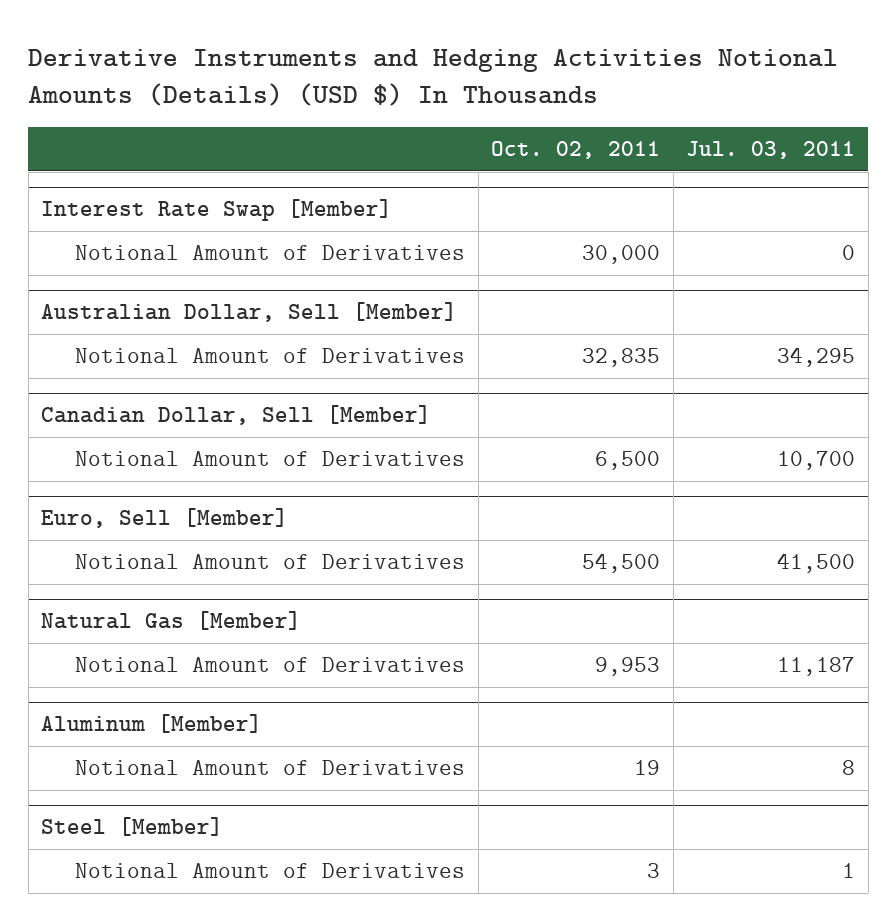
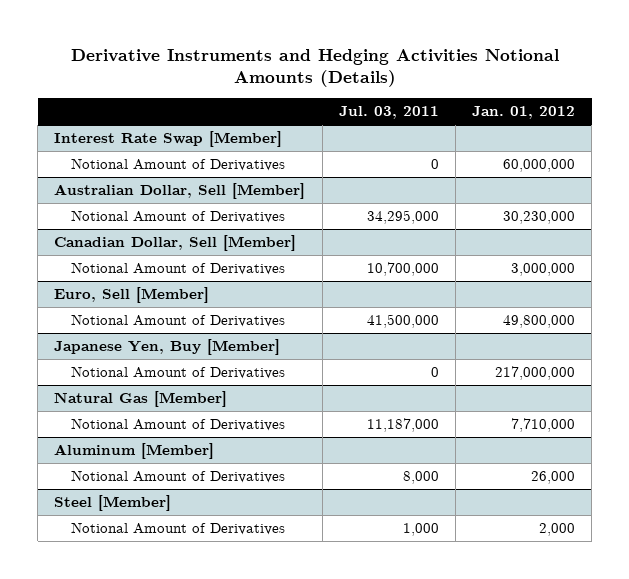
- Derivative Instruments and Hedging Activities Notional Amounts (Details) (USD $) In Thousands
+ Derivative Instruments and Hedging Activities Notional Amounts (Details)
- | Oct. 02, 2011 | Jul. 03, 2011
+ | Jul. 03, 2011 | Jan. 01, 2012
@ Australian Dollar, Sell [Member]
- Notional Amount of Derivatives | 32,835 | 34,295
+ Notional Amount of Derivatives | 34,295,000 | 30,230,000
@ Canadian Dollar, Sell [Member]
- Notional Amount of Derivatives | 6,500 | 10,700
+ Notional Amount of Derivatives | 10,700,000 | 3,000,000
@ Euro, Sell [Member]
- Notional Amount of Derivatives | 54,500 | 41,500
+ Notional Amount of Derivatives | 41,500,000 | 49,800,000
+ Japanese Yen, Buy [Member]
+ Notional Amount of Derivatives | 0 | 217,000,000
@ Natural Gas [Member]
- Notional Amount of Derivatives | 9,953 | 11,187
+ Notional Amount of Derivatives | 11,187,000 | 7,710,000
@ Aluminum [Member]
- Notional Amount of Derivatives | 19 | 8
+ Notional Amount of Derivatives | 8,000 | 26,000
@ Steel [Member]
- Notional Amount of Derivatives | 3 | 1
+ Notional Amount of Derivatives | 1,000 | 2,000

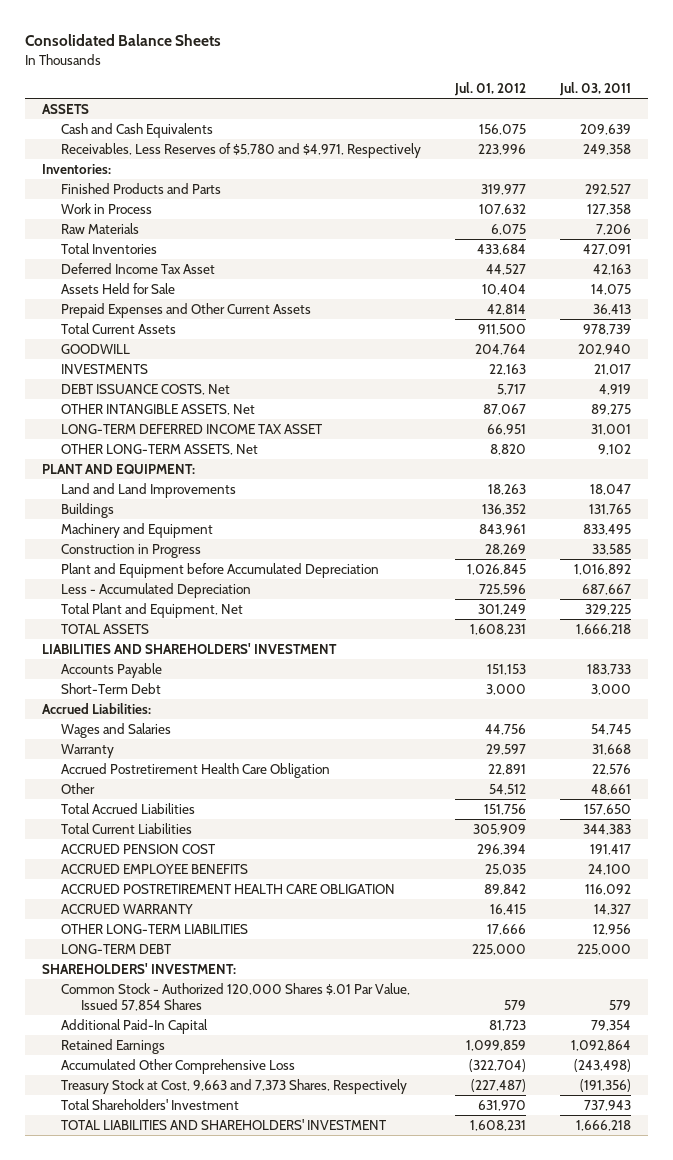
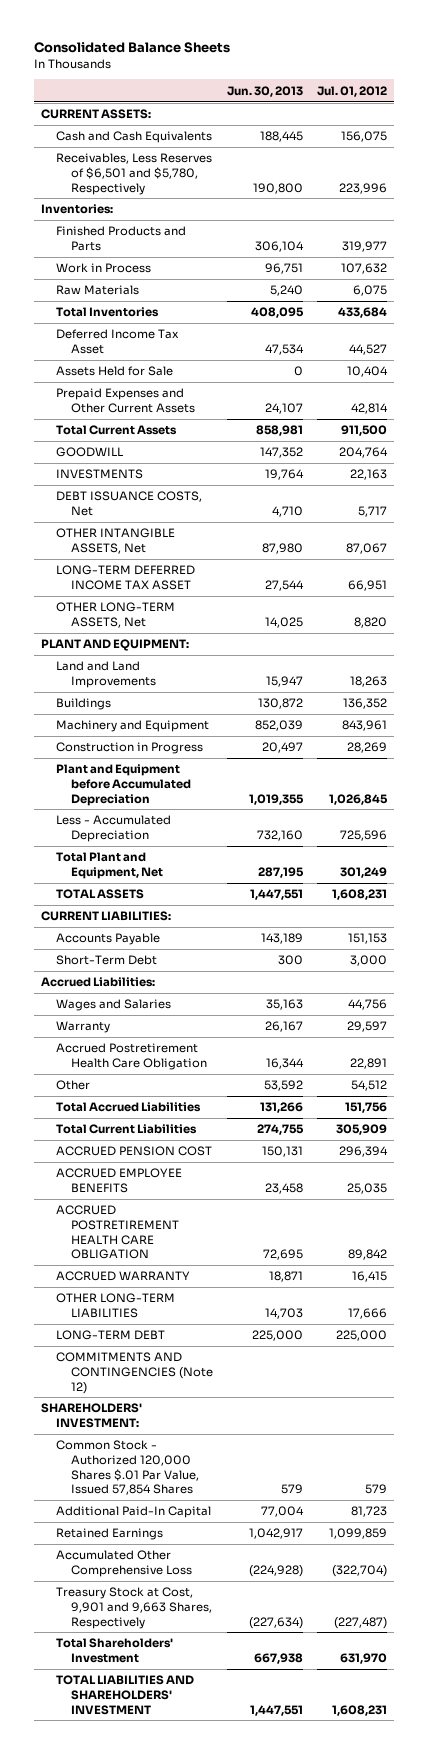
- | Jul. 01, 2012 | Jul. 03, 2011
+ | Jun. 30, 2013 | Jul. 01, 2012
- ASSETS
+ CURRENT ASSETS:
- Receivables, Less Reserves of $5,780 and $4,971, Respectively | 223,996 | 249,358
+ Receivables, Less Reserves of $6,501 and $5,780, Respectively | 190,800 | 223,996
- LIABILITIES AND SHAREHOLDERS' INVESTMENT
+ CURRENT LIABILITIES:
+ COMMITMENTS AND CONTINGENCIES (Note 12)
- Treasury Stock at Cost, 9,663 and 7,373 Shares, Respectively | (227,487) | (191,356)
+ Treasury Stock at Cost, 9,901 and 9,663 Shares, Respectively | (227,634) | (227,487)

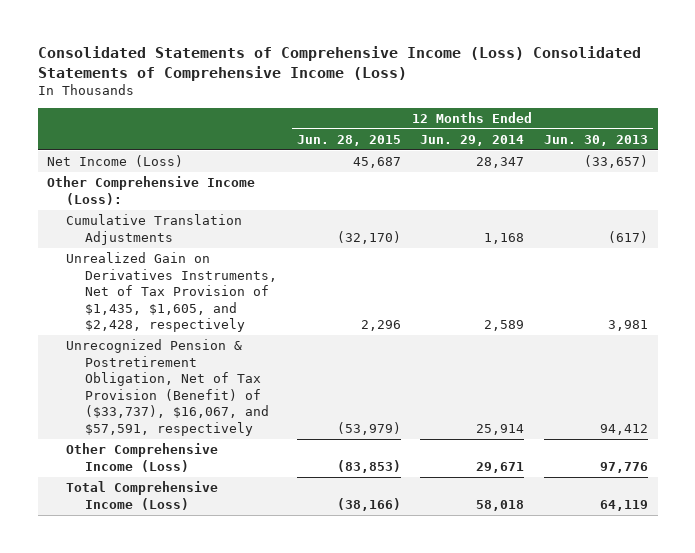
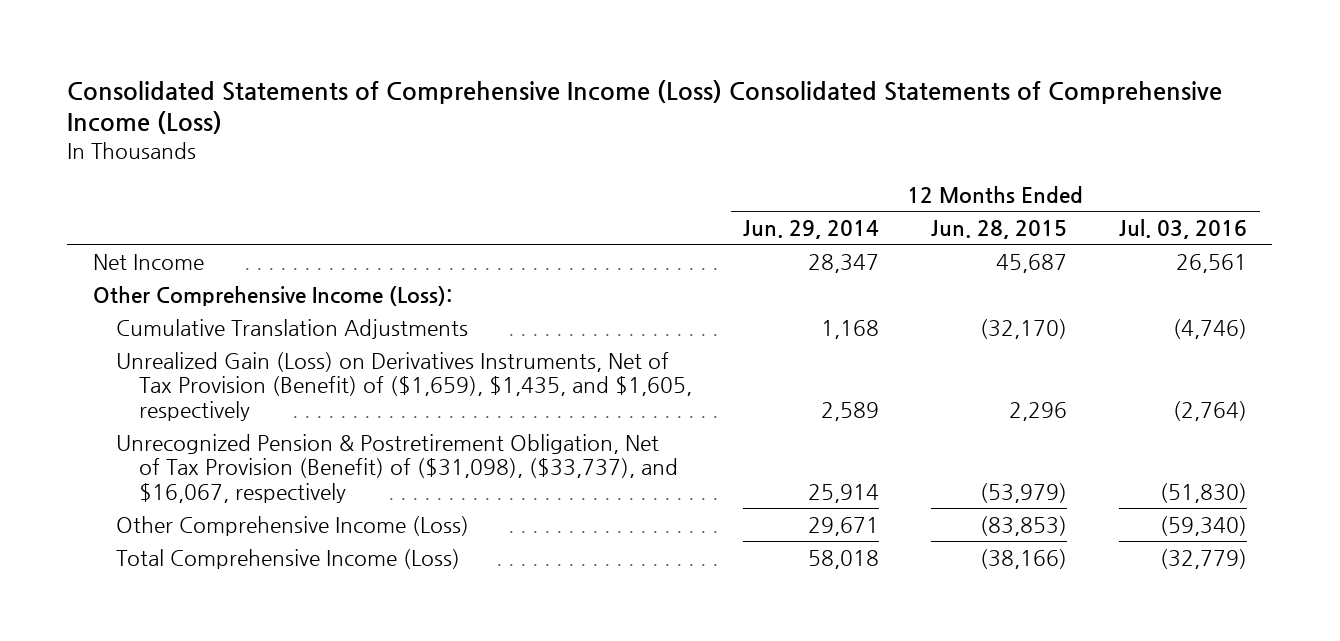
- | 12 Months Ended Jun. 28, 2015 | 12 Months Ended Jun. 29, 2014 | 12 Months Ended Jun. 30, 2013
+ | 12 Months Ended Jun. 29, 2014 | 12 Months Ended Jun. 28, 2015 | 12 Months Ended Jul. 03, 2016
- Net Income (Loss) | 45,687 | 28,347 | (33,657)
+ Net Income | 28,347 | 45,687 | 26,561
- Unrealized Gain on Derivatives Instruments, Net of Tax Provision of $1,435, $1,605, and $2,428, respectively | 2,296 | 2,589 | 3,981
- Unrecognized Pension & Postretirement Obligation, Net of Tax Provision (Benefit) of ($33,737), $16,067, and $57,591, respectively | (53,979) | 25,914 | 94,412
+ Unrealized Gain (Loss) on Derivatives Instruments, Net of Tax Provision (Benefit) of ($1,659), $1,435, and $1,605, respectively | 2,589 | 2,296 | (2,764)
+ Unrecognized Pension & Postretirement Obligation, Net of Tax Provision (Benefit) of ($31,098), ($33,737), and $16,067, respectively | 25,914 | (53,979) | (51,830)

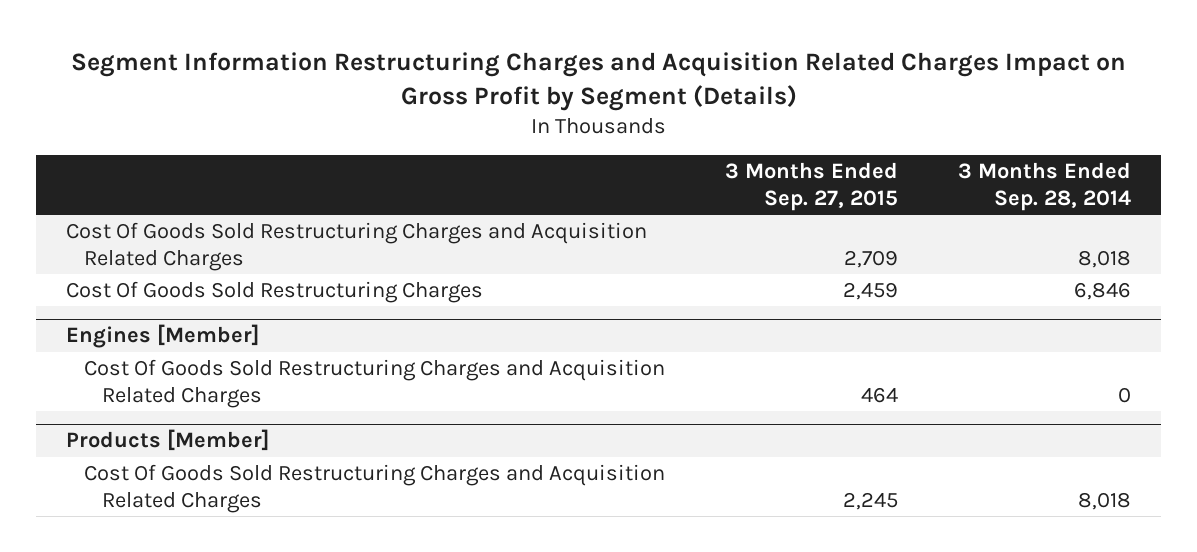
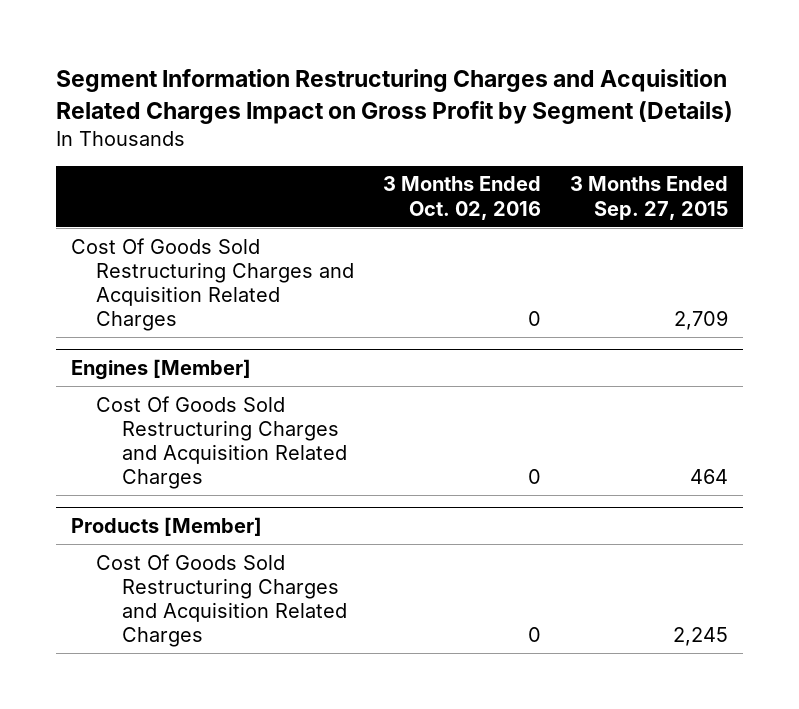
- | 3 Months Ended Sep. 27, 2015 | 3 Months Ended Sep. 28, 2014
+ | 3 Months Ended Oct. 02, 2016 | 3 Months Ended Sep. 27, 2015
- Cost Of Goods Sold Restructuring Charges | 2,459 | 6,846

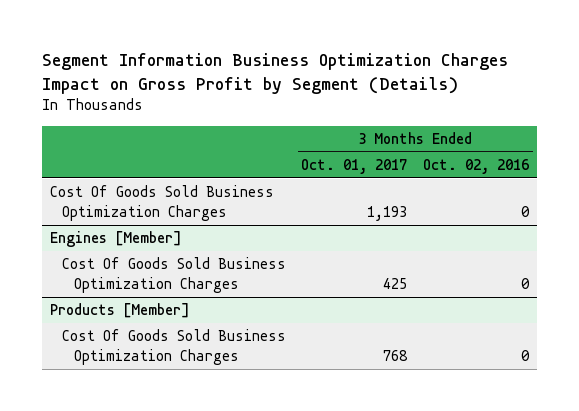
- Segment Information Restructuring Charges and Acquisition Related Charges Impact on Gross Profit by Segment (Details)
+ Segment Information Business Optimization Charges Impact on Gross Profit by Segment (Details)
- | 3 Months Ended Oct. 02, 2016 | 3 Months Ended Sep. 27, 2015
+ | 3 Months Ended Oct. 01, 2017 | 3 Months Ended Oct. 02, 2016
- Cost Of Goods Sold Restructuring Charges and Acquisition Related Charges | 0 | 2,709
+ Cost Of Goods Sold Business Optimization Charges | 1,193 | 0
@ Engines [Member]
- Cost Of Goods Sold Restructuring Charges and Acquisition Related Charges | 0 | 464
+ Cost Of Goods Sold Business Optimization Charges | 425 | 0
@ Products [Member]
- Cost Of Goods Sold Restructuring Charges and Acquisition Related Charges | 0 | 2,245
+ Cost Of Goods Sold Business Optimization Charges | 768 | 0

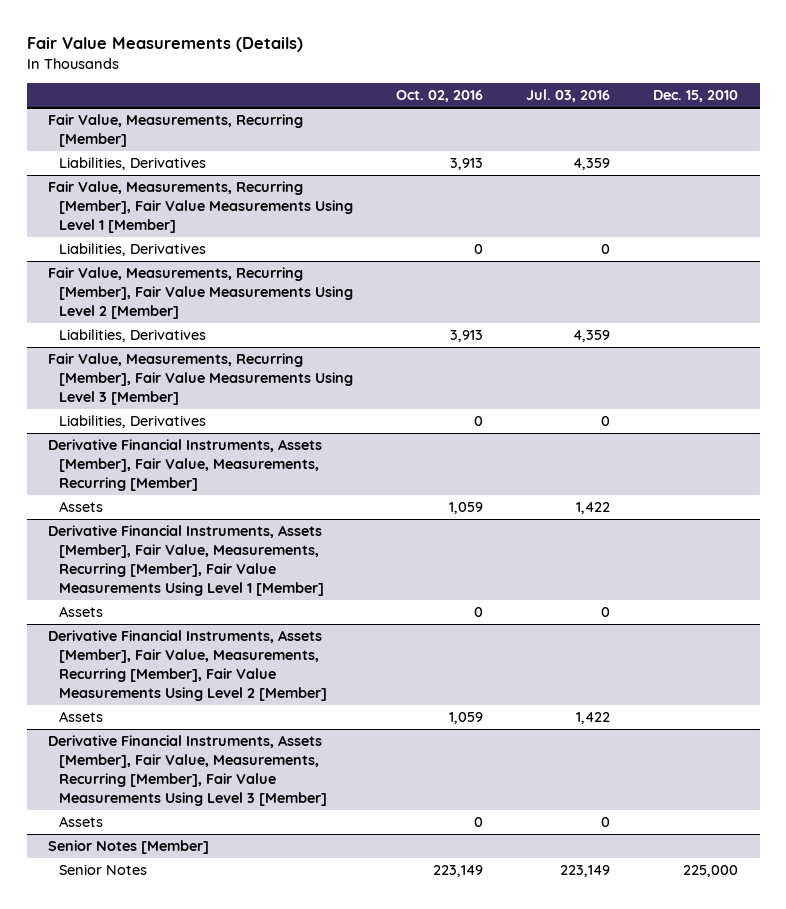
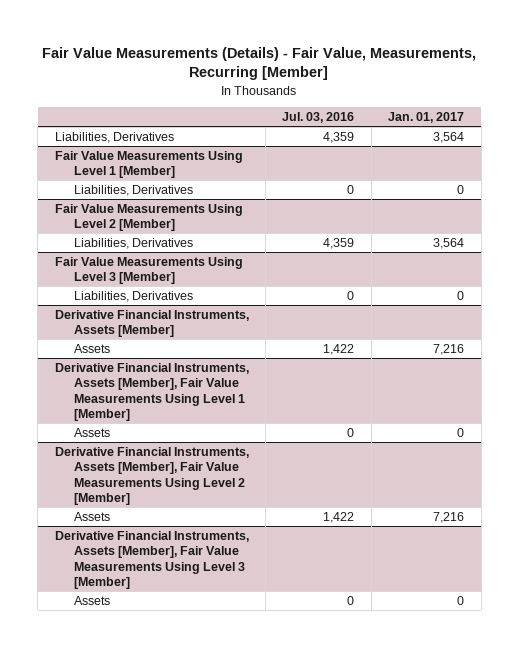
- Fair Value Measurements (Details)
+ Fair Value Measurements (Details) - Fair Value, Measurements, Recurring [Member]
- | Oct. 02, 2016 | Jul. 03, 2016 | Dec. 15, 2010
+ | Jul. 03, 2016 | Jan. 01, 2017
- Fair Value, Measurements, Recurring [Member]
- Fair Value, Measurements, Recurring [Member], Fair Value Measurements Using Level 1 [Member]
+ Fair Value Measurements Using Level 1 [Member]
- Fair Value, Measurements, Recurring [Member], Fair Value Measurements Using Level 2 [Member]
+ Fair Value Measurements Using Level 2 [Member]
- Fair Value, Measurements, Recurring [Member], Fair Value Measurements Using Level 3 [Member]
+ Fair Value Measurements Using Level 3 [Member]
- Derivative Financial Instruments, Assets [Member], Fair Value, Measurements, Recurring [Member]
+ Derivative Financial Instruments, Assets [Member]
- Derivative Financial Instruments, Assets [Member], Fair Value, Measurements, Recurring [Member], Fair Value Measurements Using Level 1 [Member]
+ Derivative Financial Instruments, Assets [Member], Fair Value Measurements Using Level 1 [Member]
- Derivative Financial Instruments, Assets [Member], Fair Value, Measurements, Recurring [Member], Fair Value Measurements Using Level 2 [Member]
+ Derivative Financial Instruments, Assets [Member], Fair Value Measurements Using Level 2 [Member]
- Derivative Financial Instruments, Assets [Member], Fair Value, Measurements, Recurring [Member], Fair Value Measurements Using Level 3 [Member]
+ Derivative Financial Instruments, Assets [Member], Fair Value Measurements Using Level 3 [Member]
- Senior Notes [Member]
- Senior Notes | 223,149 | 223,149 | 225,000

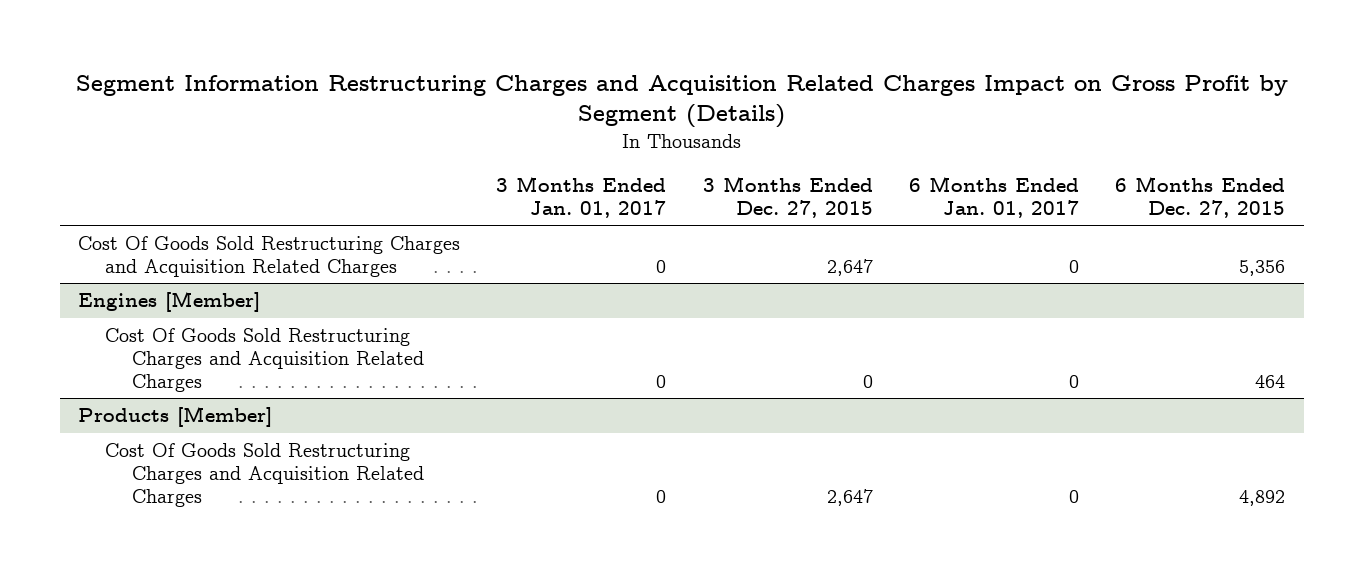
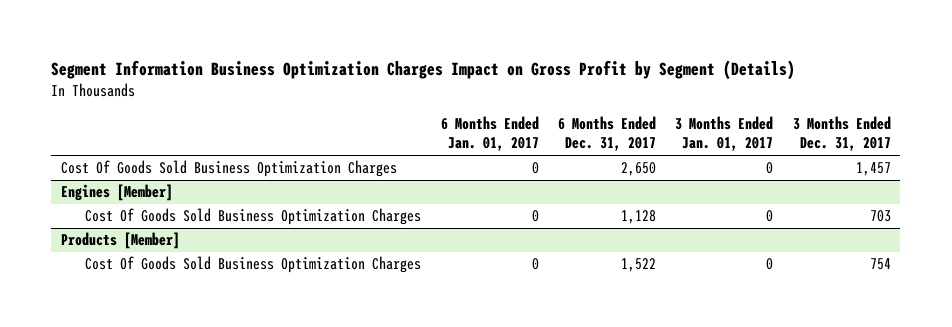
- Segment Information Restructuring Charges and Acquisition Related Charges Impact on Gross Profit by Segment (Details)
+ Segment Information Business Optimization Charges Impact on Gross Profit by Segment (Details)
- | 3 Months Ended Jan. 01, 2017 | 3 Months Ended Dec. 27, 2015 | 6 Months Ended Jan. 01, 2017 | 6 Months Ended Dec. 27, 2015
+ | 6 Months Ended Jan. 01, 2017 | 6 Months Ended Dec. 31, 2017 | 3 Months Ended Jan. 01, 2017 | 3 Months Ended Dec. 31, 2017
- Cost Of Goods Sold Restructuring Charges and Acquisition Related Charges | 0 | 2,647 | 0 | 5,356
+ Cost Of Goods Sold Business Optimization Charges | 0 | 2,650 | 0 | 1,457
@ Engines [Member]
- Cost Of Goods Sold Restructuring Charges and Acquisition Related Charges | 0 | 0 | 0 | 464
+ Cost Of Goods Sold Business Optimization Charges | 0 | 1,128 | 0 | 703
@ Products [Member]
- Cost Of Goods Sold Restructuring Charges and Acquisition Related Charges | 0 | 2,647 | 0 | 4,892
+ Cost Of Goods Sold Business Optimization Charges | 0 | 1,522 | 0 | 754

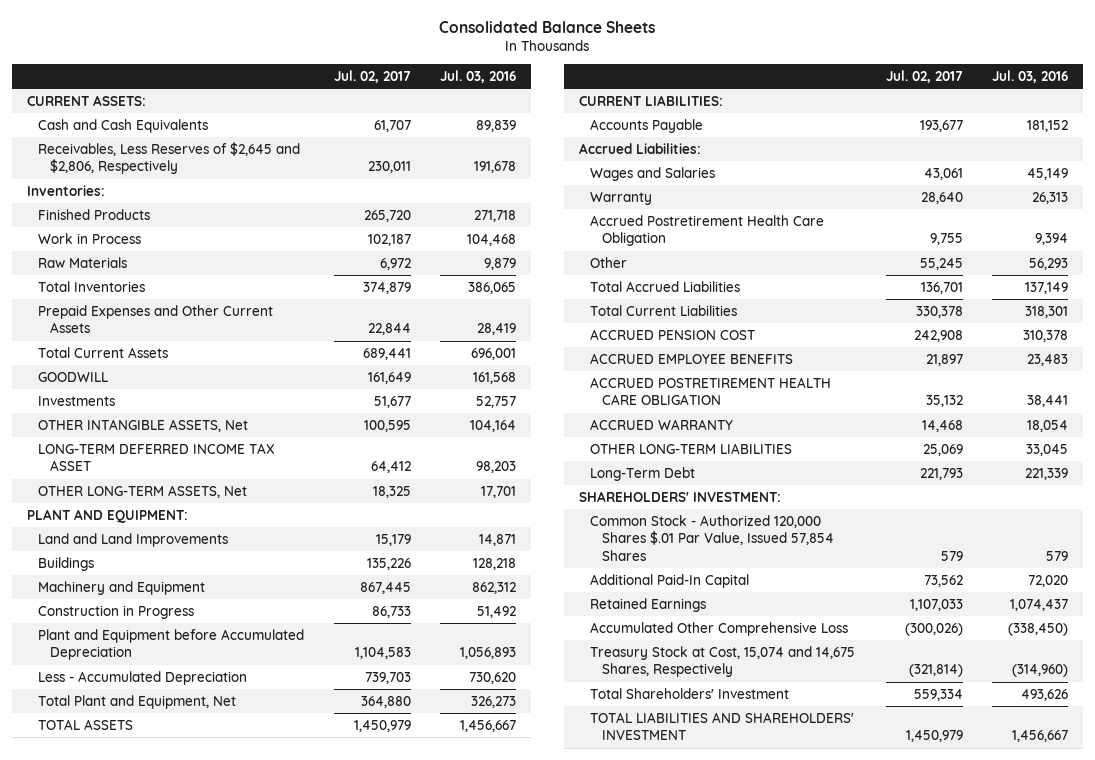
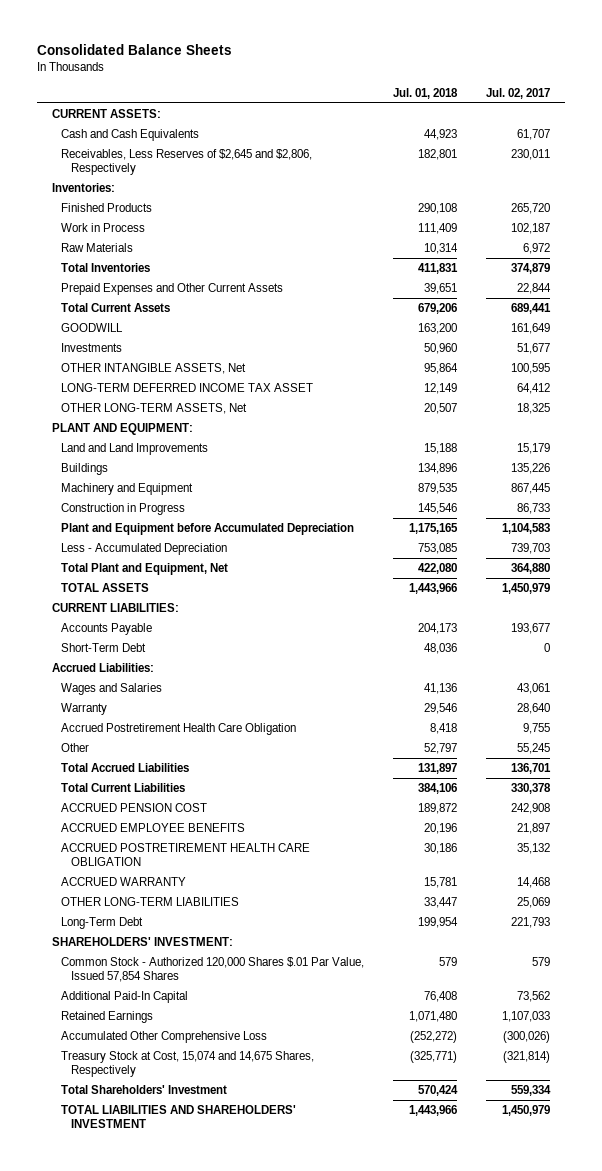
- | Jul. 02, 2017 | Jul. 03, 2016
+ | Jul. 01, 2018 | Jul. 02, 2017
+ Short-Term Debt | 48,036 | 0

